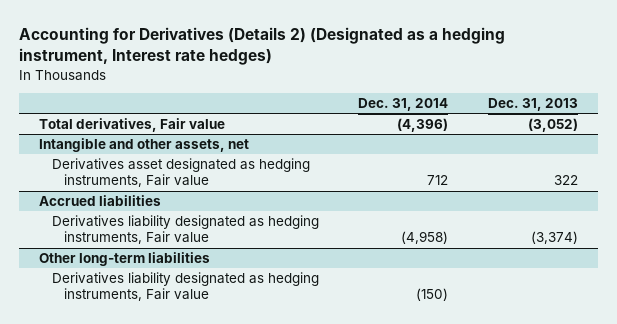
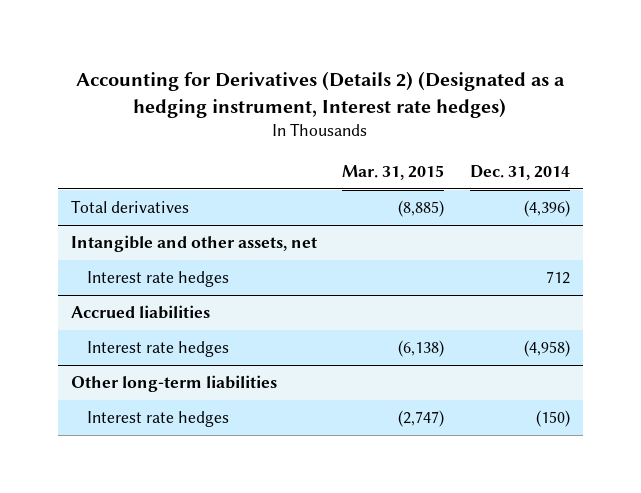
- | Dec. 31, 2014 | Dec. 31, 2013
+ | Mar. 31, 2015 | Dec. 31, 2014
- Total derivatives, Fair value | (4,396) | (3,052)
+ Total derivatives | (8,885) | (4,396)
@ Intangible and other assets, net
- Derivatives asset designated as hedging instruments, Fair value | 712 | 322
+ Interest rate hedges | | 712
@ Accrued liabilities
- Derivatives liability designated as hedging instruments, Fair value | (4,958) | (3,374)
+ Interest rate hedges | (6,138) | (4,958)
@ Other long-term liabilities
- Derivatives liability designated as hedging instruments, Fair value | (150) |
+ Interest rate hedges | (2,747) | (150)

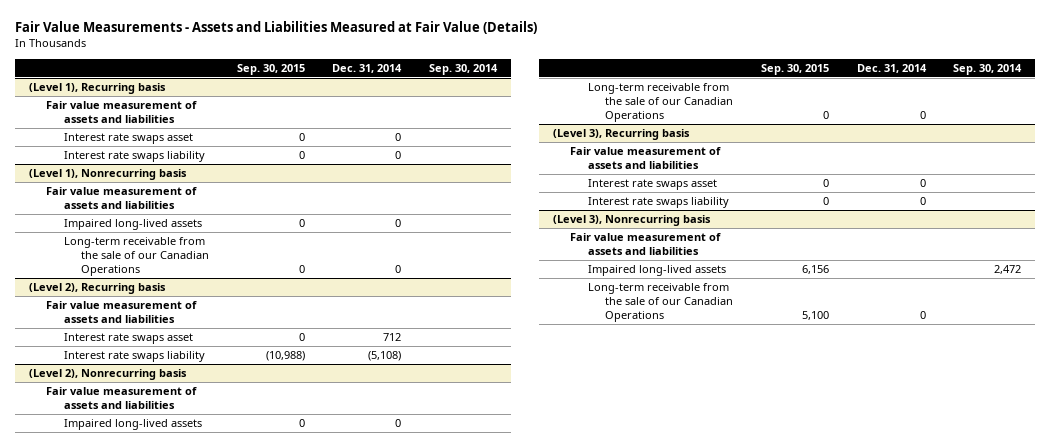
- Accounting for Derivatives (Details 2) (Designated as a hedging instrument, Interest rate hedges)
+ Fair Value Measurements - Assets and Liabilities Measured at Fair Value (Details)
- | Mar. 31, 2015 | Dec. 31, 2014
+ | Sep. 30, 2015 | Dec. 31, 2014 | Sep. 30, 2014
- Total derivatives | (8,885) | (4,396)
- Intangible and other assets, net
- Interest rate hedges | | 712
- Accrued liabilities
- Interest rate hedges | (6,138) | (4,958)
- Other long-term liabilities
- Interest rate hedges | (2,747) | (150)
+ (Level 1), Recurring basis
+ Fair value measurement of assets and liabilities
+ Interest rate swaps asset | 0 | 0 |
+ Interest rate swaps liability | 0 | 0 |
+ (Level 1), Nonrecurring basis
+ Fair value measurement of assets and liabilities
+ Impaired long-lived assets | 0 | 0 |
+ Long-term receivable from the sale of our Canadian Operations | 0 | 0 |
+ (Level 2), Recurring basis
+ Fair value measurement of assets and liabilities
+ Interest rate swaps asset | 0 | 712 |
+ Interest rate swaps liability | (10,988) | (5,108) |
+ (Level 2), Nonrecurring basis
+ Fair value measurement of assets and liabilities
+ Impaired long-lived assets | 0 | 0 |
+ Long-term receivable from the sale of our Canadian Operations | 0 | 0 |
+ (Level 3), Recurring basis
+ Fair value measurement of assets and liabilities
+ Interest rate swaps asset | 0 | 0 |
+ Interest rate swaps liability | 0 | 0 |
+ (Level 3), Nonrecurring basis
+ Fair value measurement of assets and liabilities
+ Impaired long-lived assets | 6,156 | | 2,472
+ Long-term receivable from the sale of our Canadian Operations | 5,100 | 0 |

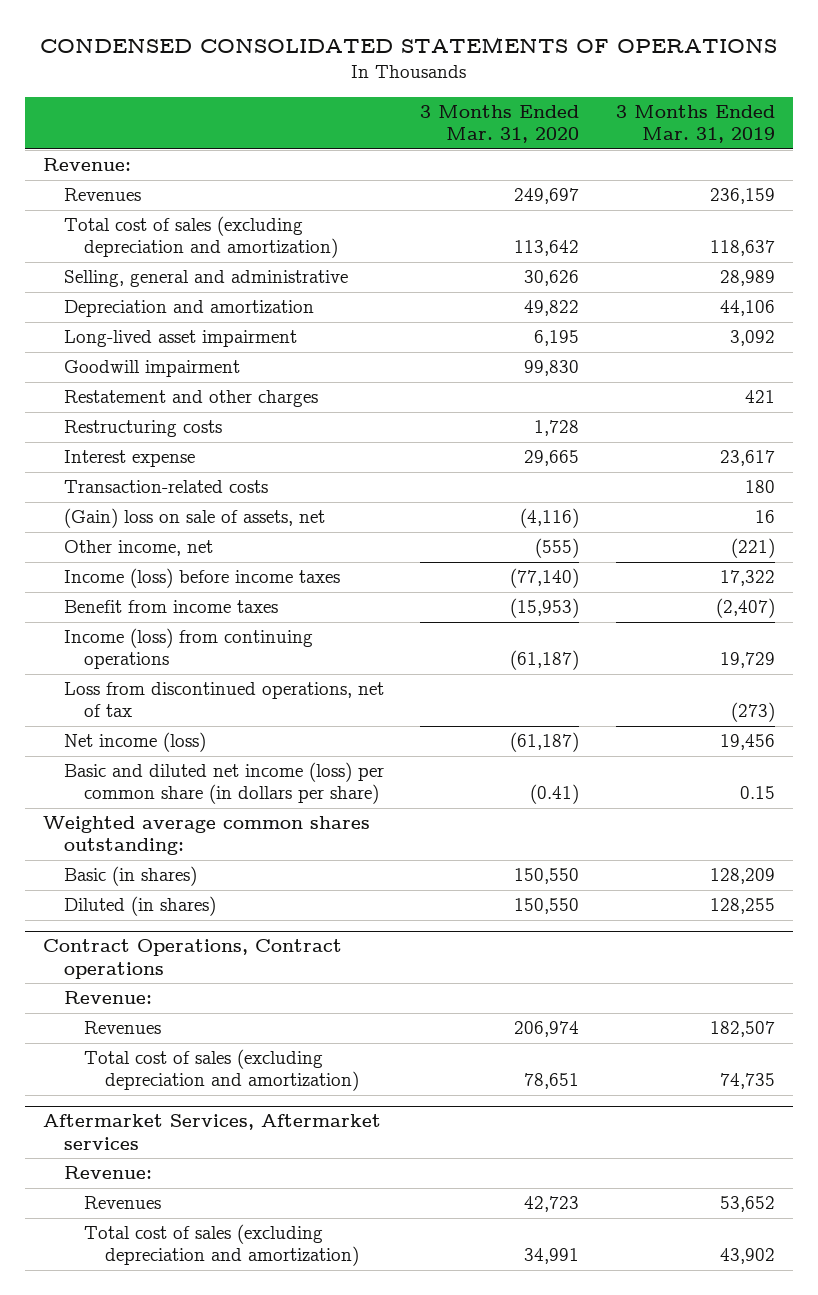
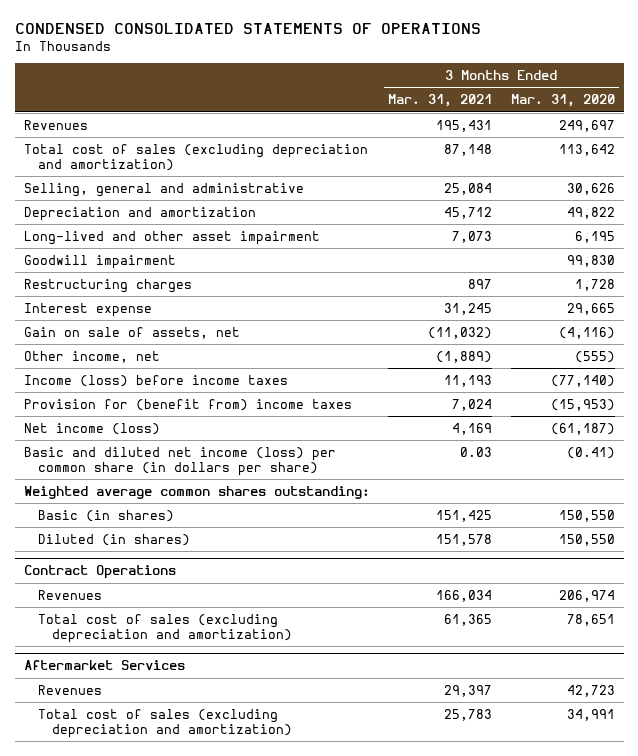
- | 3 Months Ended Mar. 31, 2020 | 3 Months Ended Mar. 31, 2019
+ | 3 Months Ended Mar. 31, 2021 | 3 Months Ended Mar. 31, 2020
- Revenue:
- Long-lived asset impairment | 6,195 | 3,092
+ Long-lived and other asset impairment | 7,073 | 6,195
- Restatement and other charges | | 421
- Restructuring costs | 1,728 |
+ Restructuring charges | 897 | 1,728
- Transaction-related costs | | 180
- (Gain) loss on sale of assets, net | (4,116) | 16
+ Gain on sale of assets, net | (11,032) | (4,116)
- Benefit from income taxes | (15,953) | (2,407)
- Income (loss) from continuing operations | (61,187) | 19,729
- Loss from discontinued operations, net of tax | | (273)
+ Provision for (benefit from) income taxes | 7,024 | (15,953)
- Contract Operations, Contract operations
- Revenue:
+ Contract Operations
- Aftermarket Services, Aftermarket services
- Revenue:
+ Aftermarket Services

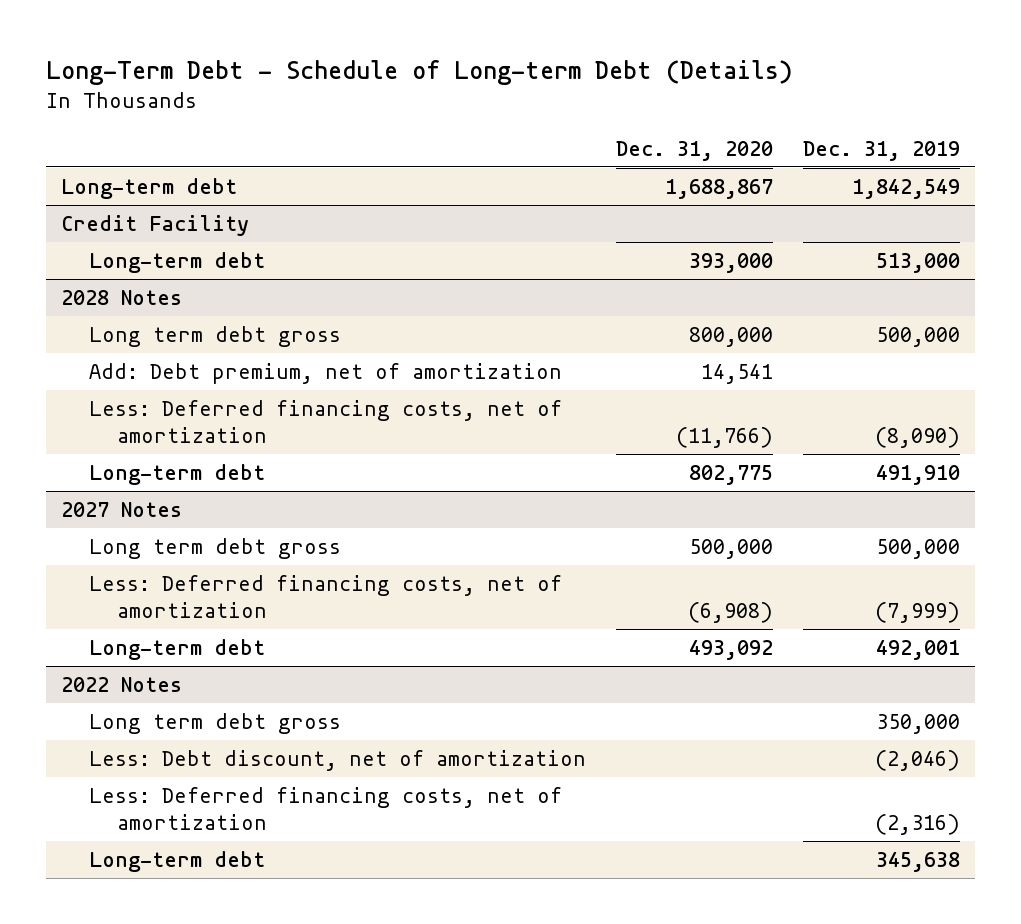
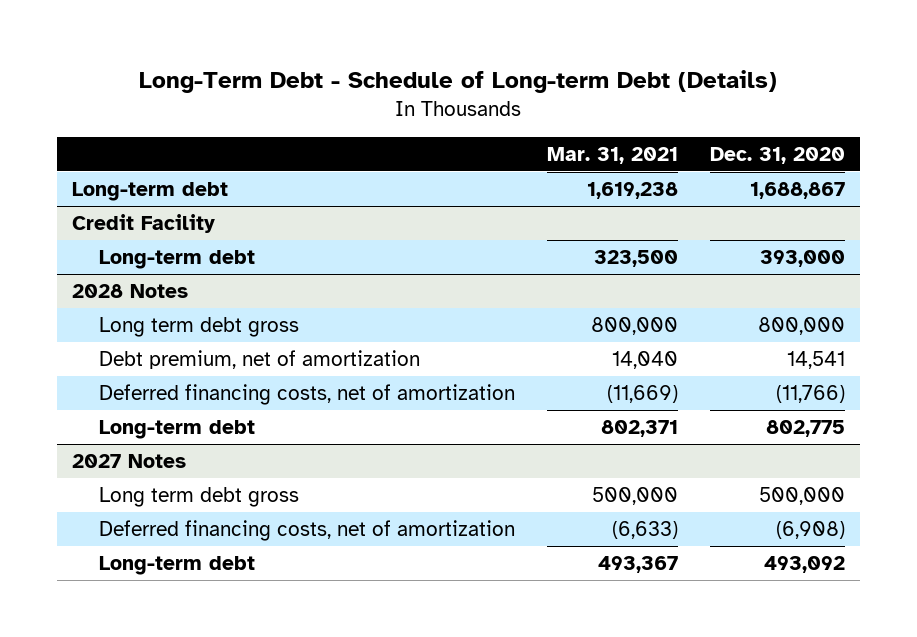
- | Dec. 31, 2020 | Dec. 31, 2019
+ | Mar. 31, 2021 | Dec. 31, 2020
@ 2028 Notes
- Add: Debt premium, net of amortization | 14,541 |
- Less: Deferred financing costs, net of amortization | (11,766) | (8,090)
+ Debt premium, net of amortization | 14,040 | 14,541
+ Deferred financing costs, net of amortization | (11,669) | (11,766)
@ 2027 Notes
- Less: Deferred financing costs, net of amortization | (6,908) | (7,999)
+ Deferred financing costs, net of amortization | (6,633) | (6,908)
- 2022 Notes
- Long term debt gross | | 350,000
- Less: Debt discount, net of amortization | | (2,046)
- Less: Deferred financing costs, net of amortization | | (2,316)
- Long-term debt | | 345,638

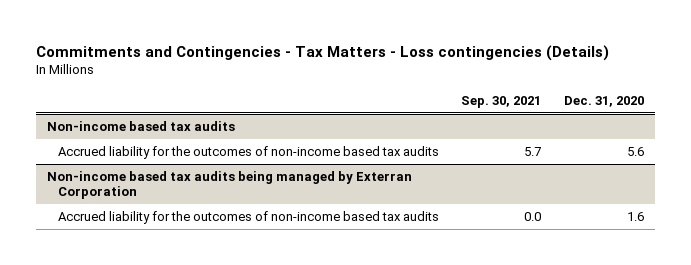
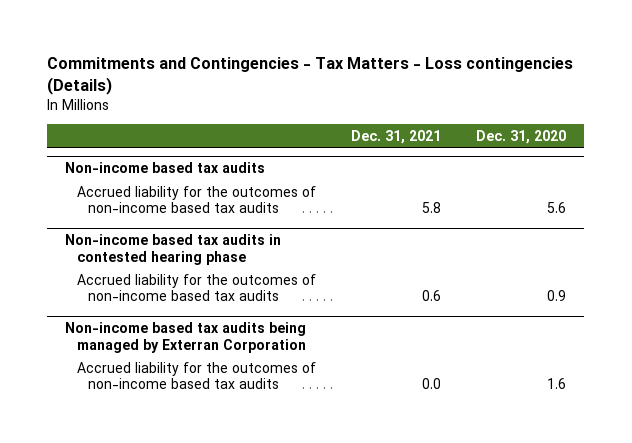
- | Sep. 30, 2021 | Dec. 31, 2020
+ | Dec. 31, 2021 | Dec. 31, 2020
+ Non-income based tax audits in contested hearing phase
+ Accrued liability for the outcomes of non-income based tax audits | 0.6 | 0.9

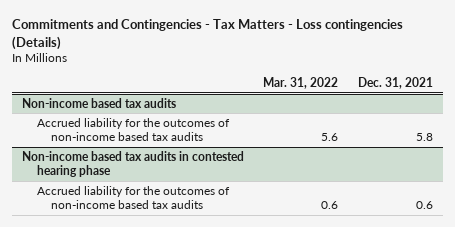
- | Dec. 31, 2021 | Dec. 31, 2020
+ | Mar. 31, 2022 | Dec. 31, 2021
- Non-income based tax audits being managed by Exterran Corporation
- Accrued liability for the outcomes of non-income based tax audits | 0.0 | 1.6

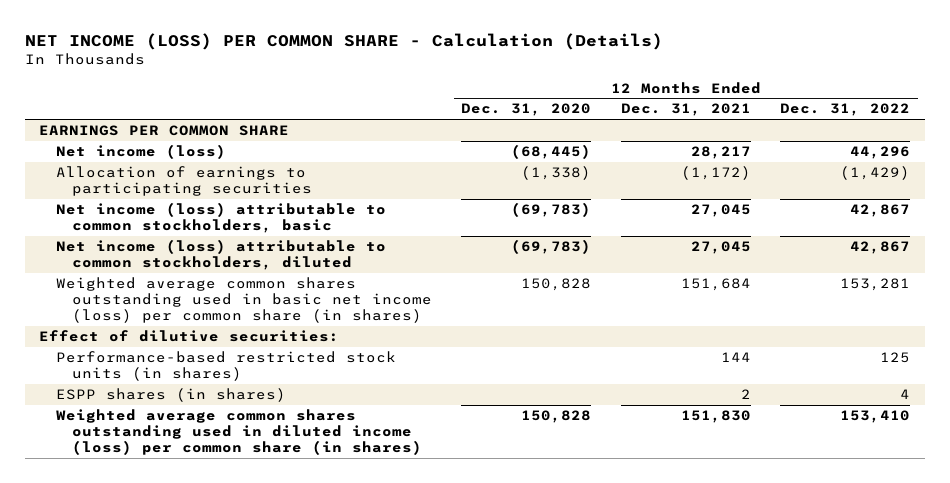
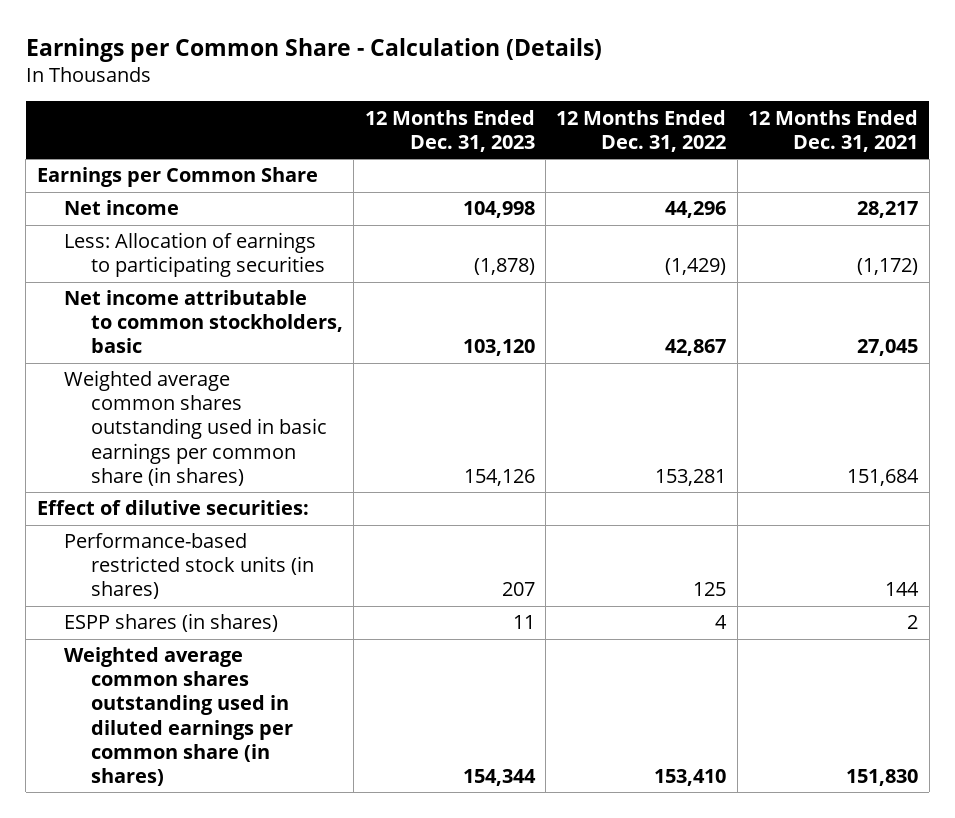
- NET INCOME (LOSS) PER COMMON SHARE - Calculation (Details)
+ Earnings per Common Share - Calculation (Details)
- | 12 Months Ended Dec. 31, 2020 | 12 Months Ended Dec. 31, 2021 | 12 Months Ended Dec. 31, 2022
+ | 12 Months Ended Dec. 31, 2023 | 12 Months Ended Dec. 31, 2022 | 12 Months Ended Dec. 31, 2021
- EARNINGS PER COMMON SHARE
- Net income (loss) | (68,445) | 28,217 | 44,296
- Allocation of earnings to participating securities | (1,338) | (1,172) | (1,429)
- Net income (loss) attributable to common stockholders, basic | (69,783) | 27,045 | 42,867
- Net income (loss) attributable to common stockholders, diluted | (69,783) | 27,045 | 42,867
- Weighted average common shares outstanding used in basic net income (loss) per common share (in shares) | 150,828 | 151,684 | 153,281
+ Earnings per Common Share
+ Net income | 104,998 | 44,296 | 28,217
+ Less: Allocation of earnings to participating securities | (1,878) | (1,429) | (1,172)
+ Net income attributable to common stockholders, basic | 103,120 | 42,867 | 27,045
+ Weighted average common shares outstanding used in basic earnings per common share (in shares) | 154,126 | 153,281 | 151,684
- Weighted average common shares outstanding used in diluted income (loss) per common share (in shares) | 150,828 | 151,830 | 153,410
+ Weighted average common shares outstanding used in diluted earnings per common share (in shares) | 154,344 | 153,410 | 151,830

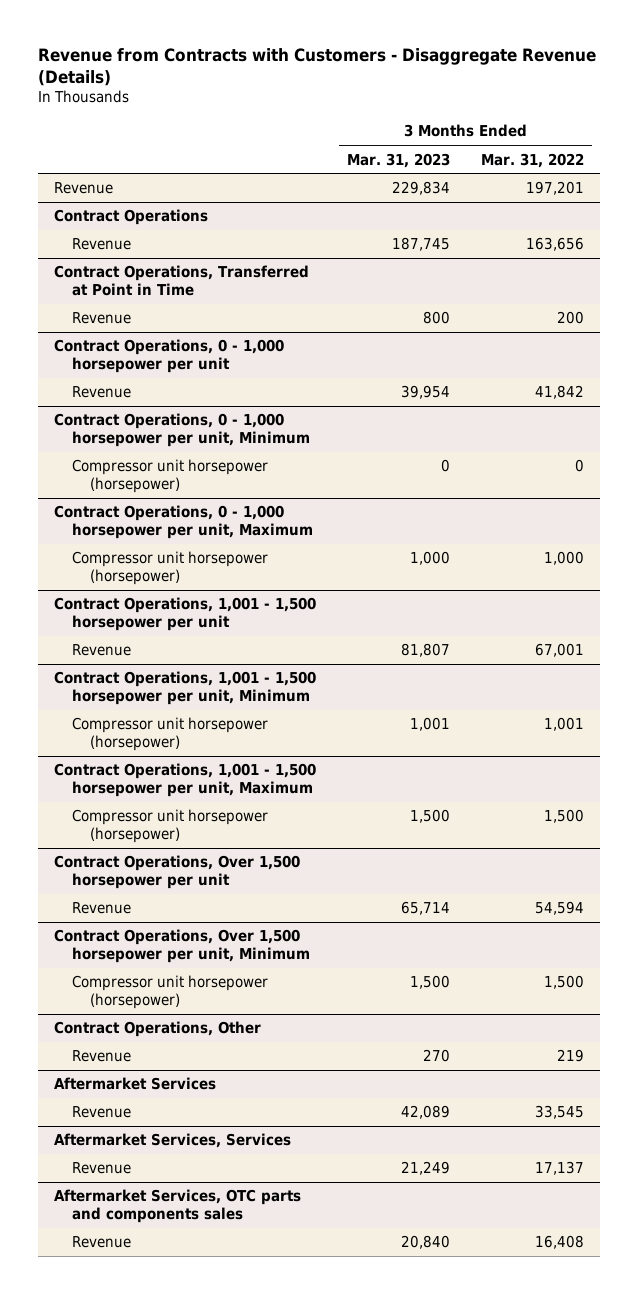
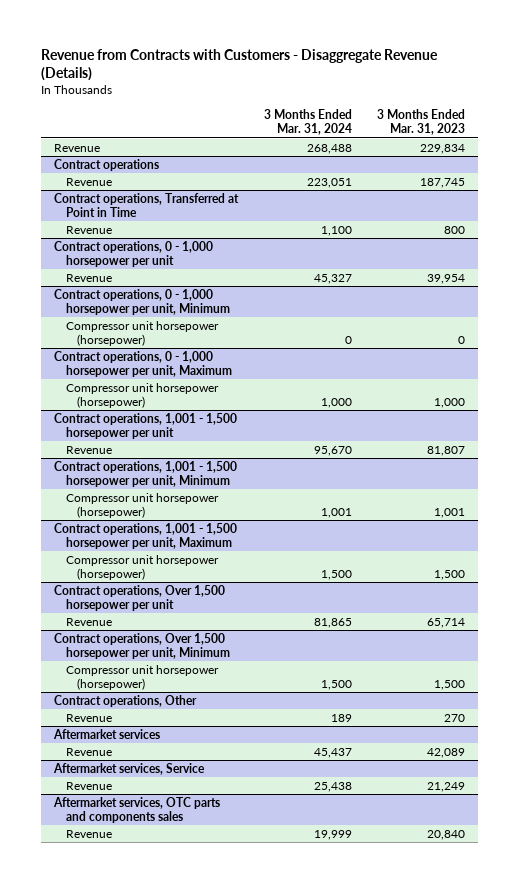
- | 3 Months Ended Mar. 31, 2023 | 3 Months Ended Mar. 31, 2022
+ | 3 Months Ended Mar. 31, 2024 | 3 Months Ended Mar. 31, 2023
- Contract Operations
+ Contract operations
- Contract Operations, Transferred at Point in Time
+ Contract operations, Transferred at Point in Time
- Contract Operations, 0 - 1,000 horsepower per unit
+ Contract operations, 0 - 1,000 horsepower per unit
- Contract Operations, 0 - 1,000 horsepower per unit, Minimum
+ Contract operations, 0 - 1,000 horsepower per unit, Minimum
- Contract Operations, 0 - 1,000 horsepower per unit, Maximum
+ Contract operations, 0 - 1,000 horsepower per unit, Maximum
- Contract Operations, 1,001 - 1,500 horsepower per unit
+ Contract operations, 1,001 - 1,500 horsepower per unit
- Contract Operations, 1,001 - 1,500 horsepower per unit, Minimum
+ Contract operations, 1,001 - 1,500 horsepower per unit, Minimum
- Contract Operations, 1,001 - 1,500 horsepower per unit, Maximum
+ Contract operations, 1,001 - 1,500 horsepower per unit, Maximum
- Contract Operations, Over 1,500 horsepower per unit
+ Contract operations, Over 1,500 horsepower per unit
- Contract Operations, Over 1,500 horsepower per unit, Minimum
+ Contract operations, Over 1,500 horsepower per unit, Minimum
- Contract Operations, Other
+ Contract operations, Other
- Aftermarket Services
+ Aftermarket services
- Aftermarket Services, Services
+ Aftermarket services, Service
- Aftermarket Services, OTC parts and components sales
+ Aftermarket services, OTC parts and components sales

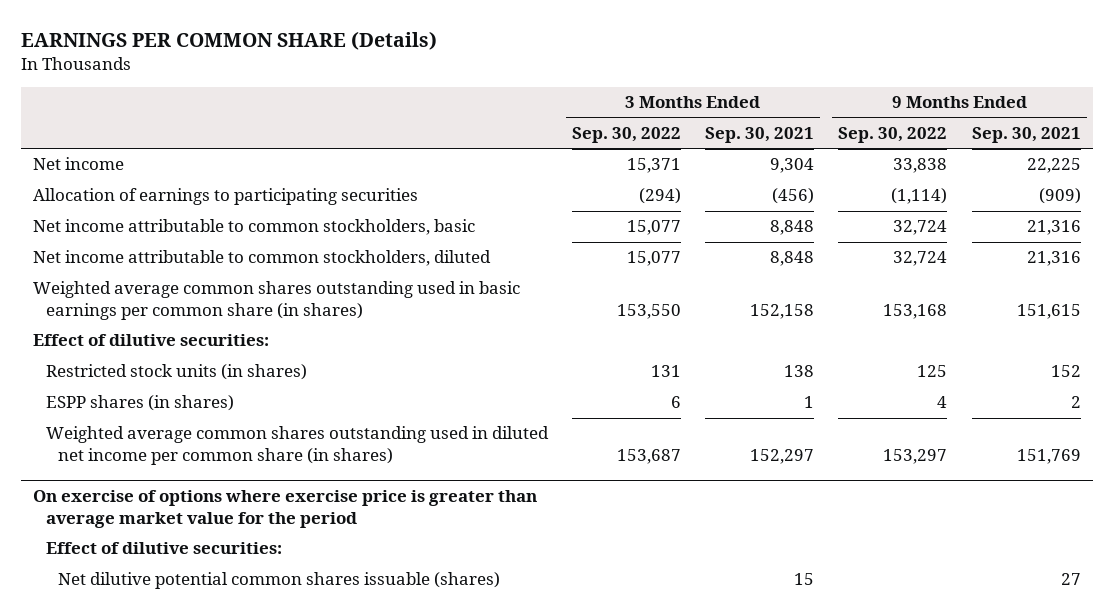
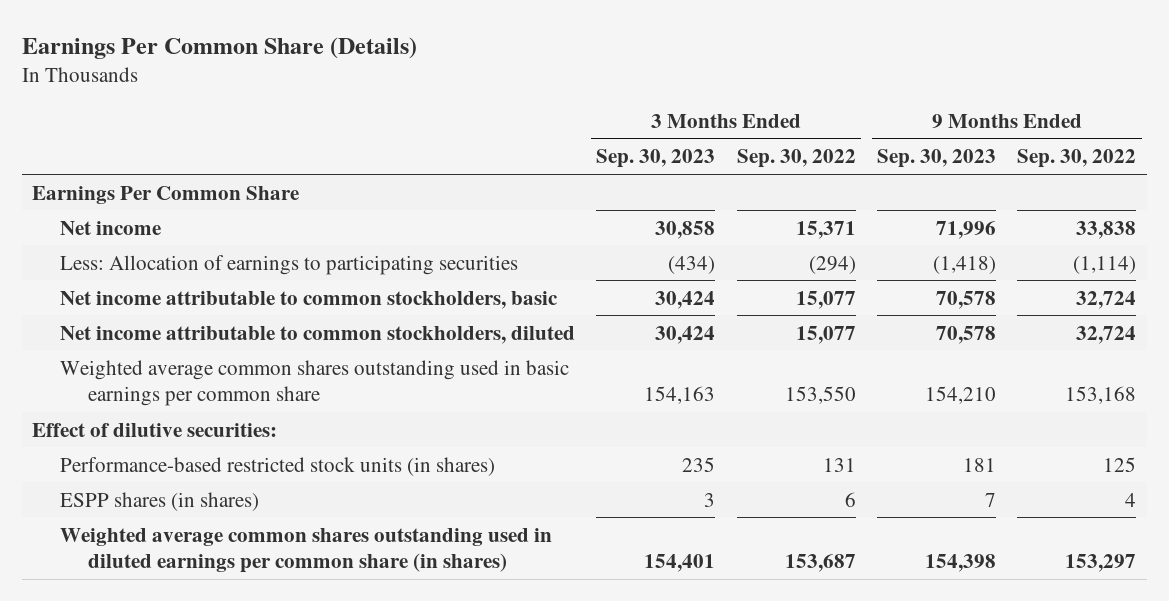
- EARNINGS PER COMMON SHARE (Details)
+ Earnings Per Common Share (Details)
- | 3 Months Ended Sep. 30, 2022 | 3 Months Ended Sep. 30, 2021 | 9 Months Ended Sep. 30, 2022 | 9 Months Ended Sep. 30, 2021
+ | 3 Months Ended Sep. 30, 2023 | 3 Months Ended Sep. 30, 2022 | 9 Months Ended Sep. 30, 2023 | 9 Months Ended Sep. 30, 2022
+ Earnings Per Common Share
- Allocation of earnings to participating securities | (294) | (456) | (1,114) | (909)
+ Less: Allocation of earnings to participating securities | (434) | (294) | (1,418) | (1,114)
- Weighted average common shares outstanding used in basic earnings per common share (in shares) | 153,550 | 152,158 | 153,168 | 151,615
+ Weighted average common shares outstanding used in basic earnings per common share | 154,163 | 153,550 | 154,210 | 153,168
- Restricted stock units (in shares) | 131 | 138 | 125 | 152
+ Performance-based restricted stock units (in shares) | 235 | 131 | 181 | 125
- Weighted average common shares outstanding used in diluted net income per common share (in shares) | 153,687 | 152,297 | 153,297 | 151,769
- On exercise of options where exercise price is greater than average market value for the period
- Effect of dilutive securities:
- Net dilutive potential common shares issuable (shares) | | 15 | | 27
+ Weighted average common shares outstanding used in diluted earnings per common share (in shares) | 154,401 | 153,687 | 154,398 | 153,297

